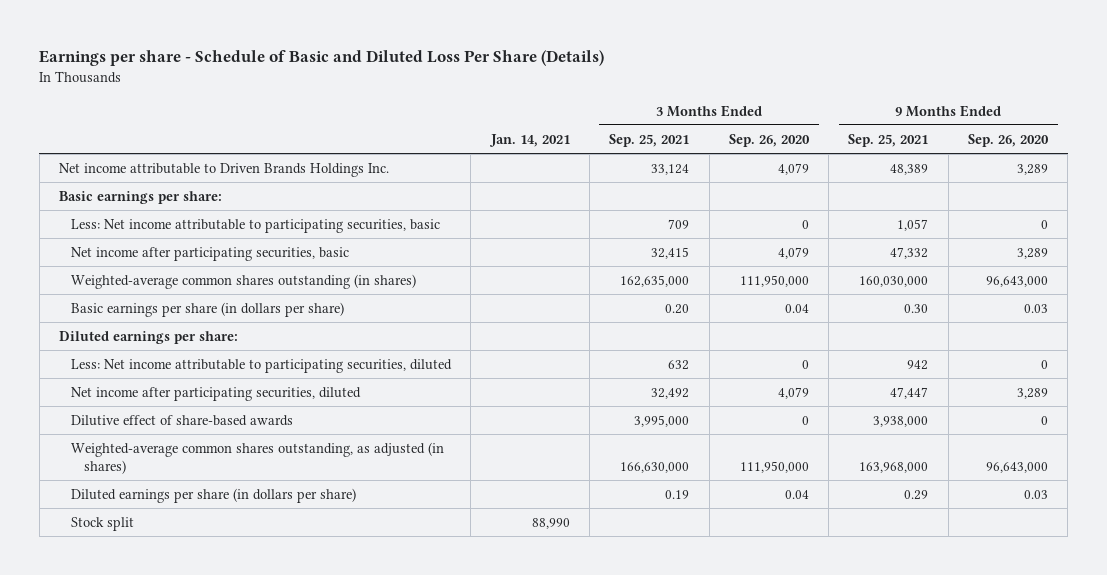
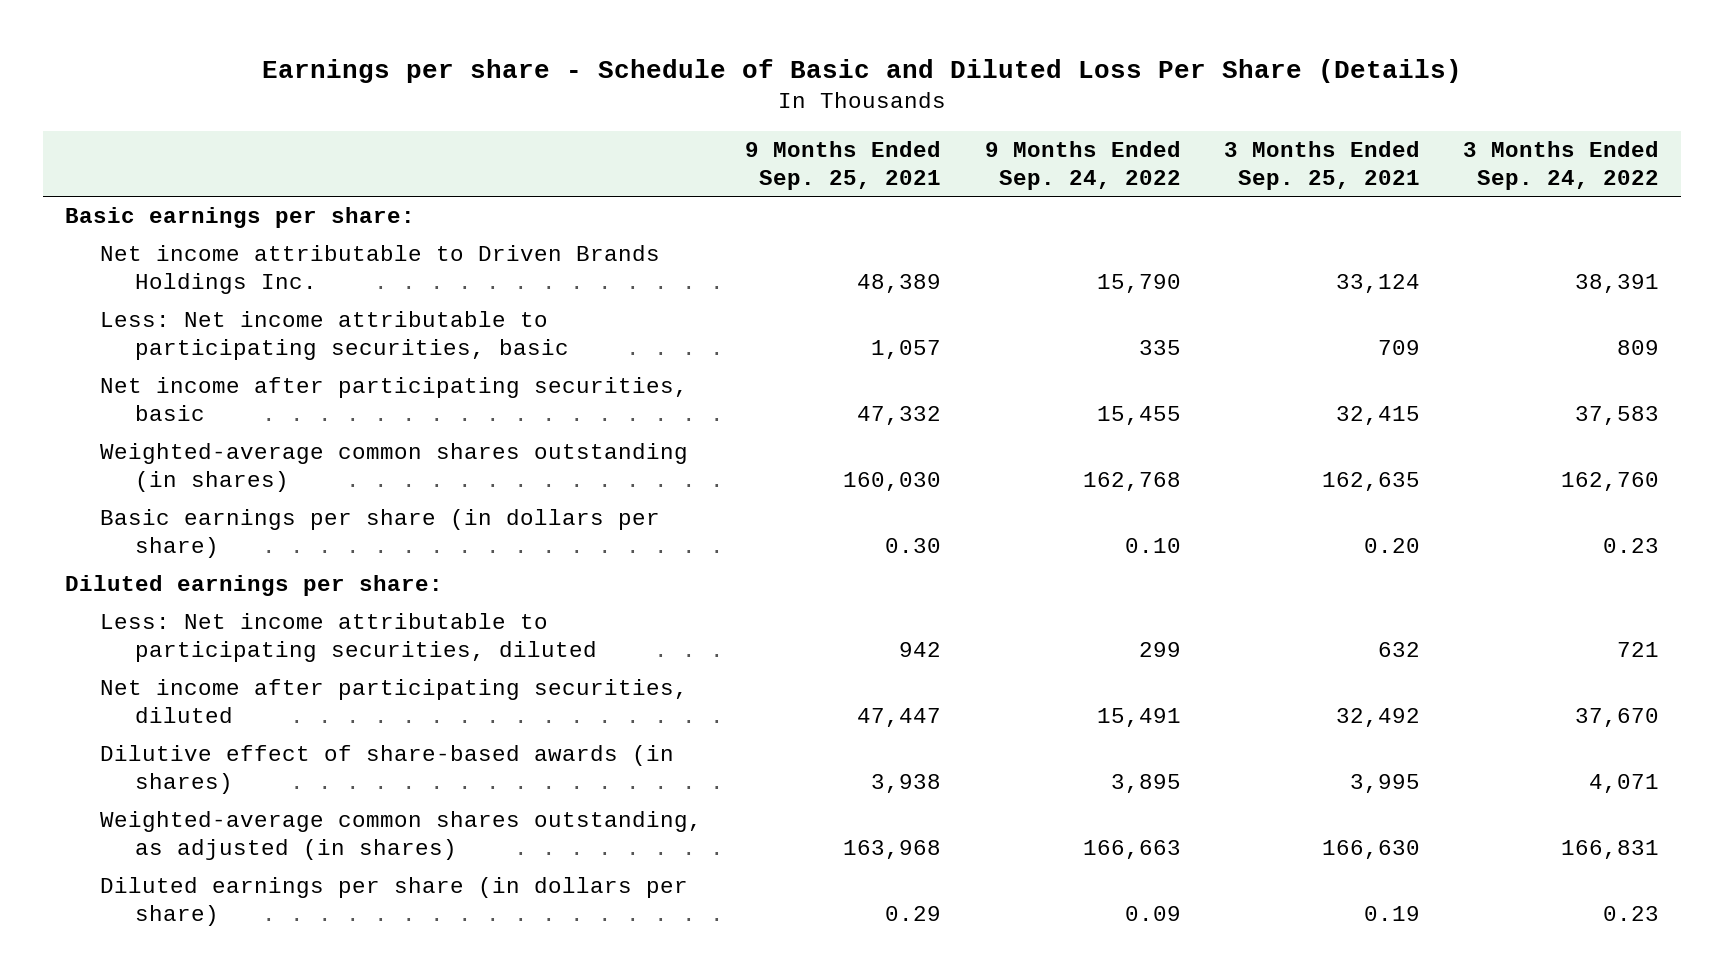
- | Jan. 14, 2021 | 3 Months Ended Sep. 25, 2021 | 3 Months Ended Sep. 26, 2020 | 9 Months Ended Sep. 25, 2021 | 9 Months Ended Sep. 26, 2020
+ | 9 Months Ended Sep. 25, 2021 | 9 Months Ended Sep. 24, 2022 | 3 Months Ended Sep. 25, 2021 | 3 Months Ended Sep. 24, 2022
moved down: Net income attributable to Driven Brands Holdings Inc. | 48,389 | 15,790 | 33,124 | 38,391
- Weighted-average common shares outstanding (in shares) | | 162,635,000 | 111,950,000 | 160,030,000 | 96,643,000
+ Weighted-average common shares outstanding (in shares) | 160,030 | 162,768 | 162,635 | 162,760
- Dilutive effect of share-based awards | | 3,995,000 | 0 | 3,938,000 | 0
- Weighted-average common shares outstanding, as adjusted (in shares) | | 166,630,000 | 111,950,000 | 163,968,000 | 96,643,000
+ Dilutive effect of share-based awards (in shares) | 3,938 | 3,895 | 3,995 | 4,071
+ Weighted-average common shares outstanding, as adjusted (in shares) | 163,968 | 166,663 | 166,630 | 166,831
- Stock split | 88,990 | | | |

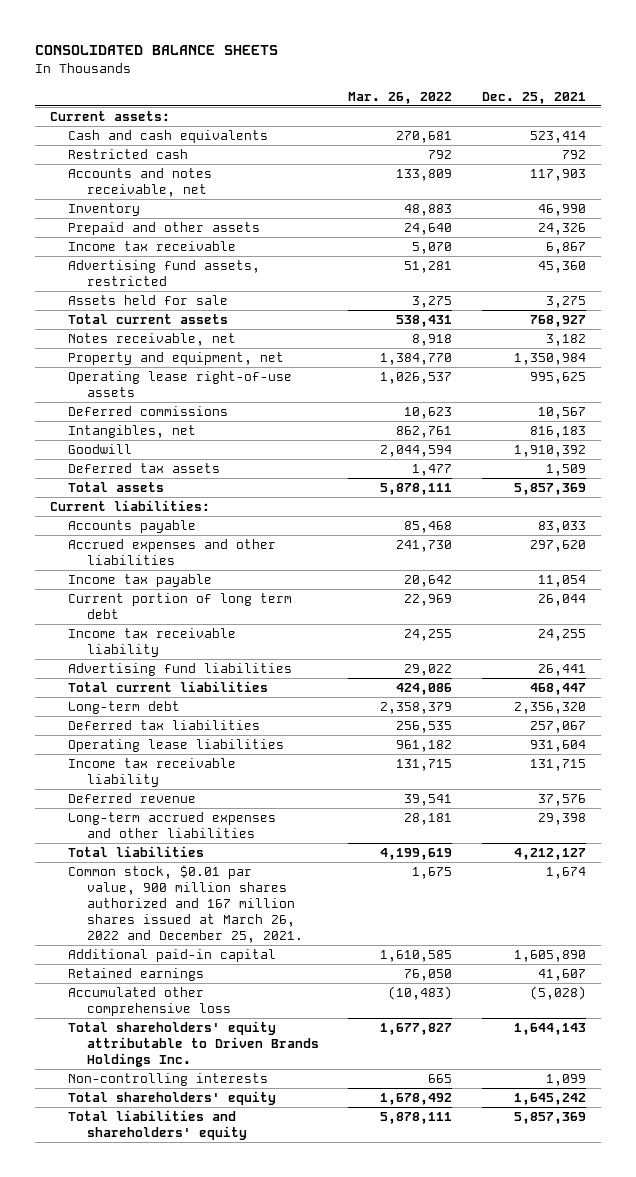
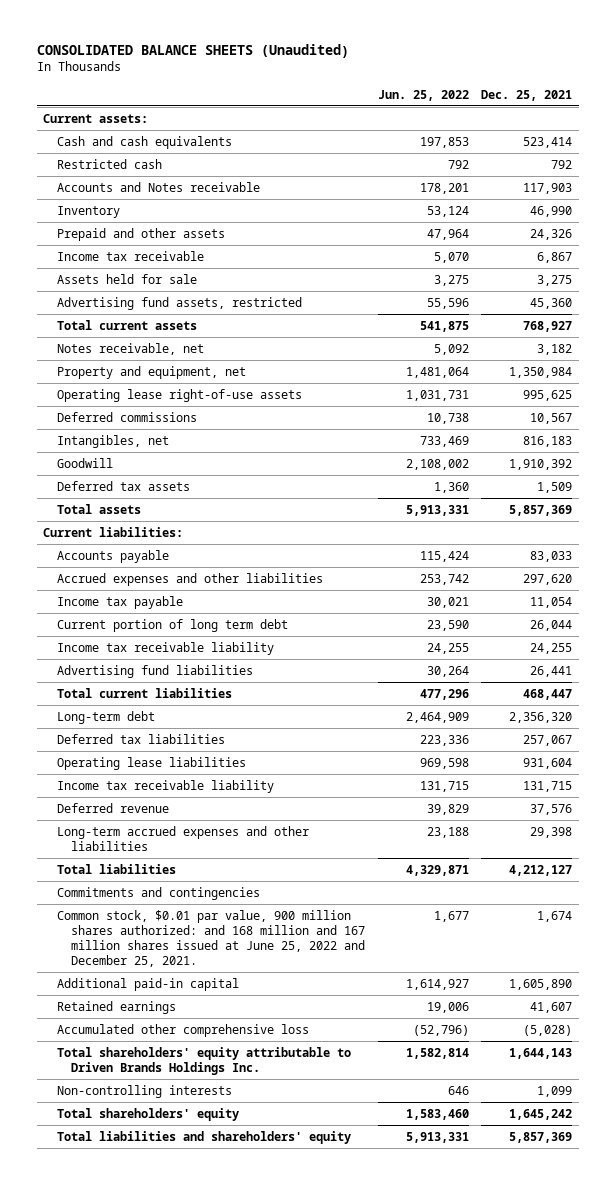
- CONSOLIDATED BALANCE SHEETS
+ CONSOLIDATED BALANCE SHEETS (Unaudited)
- | Mar. 26, 2022 | Dec. 25, 2021
+ | Jun. 25, 2022 | Dec. 25, 2021
- Accounts and notes receivable, net | 133,809 | 117,903
+ Accounts and Notes receivable | 178,201 | 117,903
moved down: Advertising fund assets, restricted | 55,596 | 45,360
- Common stock, $0.01 par value, 900 million shares authorized and 167 million shares issued at March 26, 2022 and December 25, 2021. | 1,675 | 1,674
+ Commitments and contingencies
+ Common stock, $0.01 par value, 900 million shares authorized: and 168 million and 167 million shares issued at June 25, 2022 and December 25, 2021. | 1,677 | 1,674

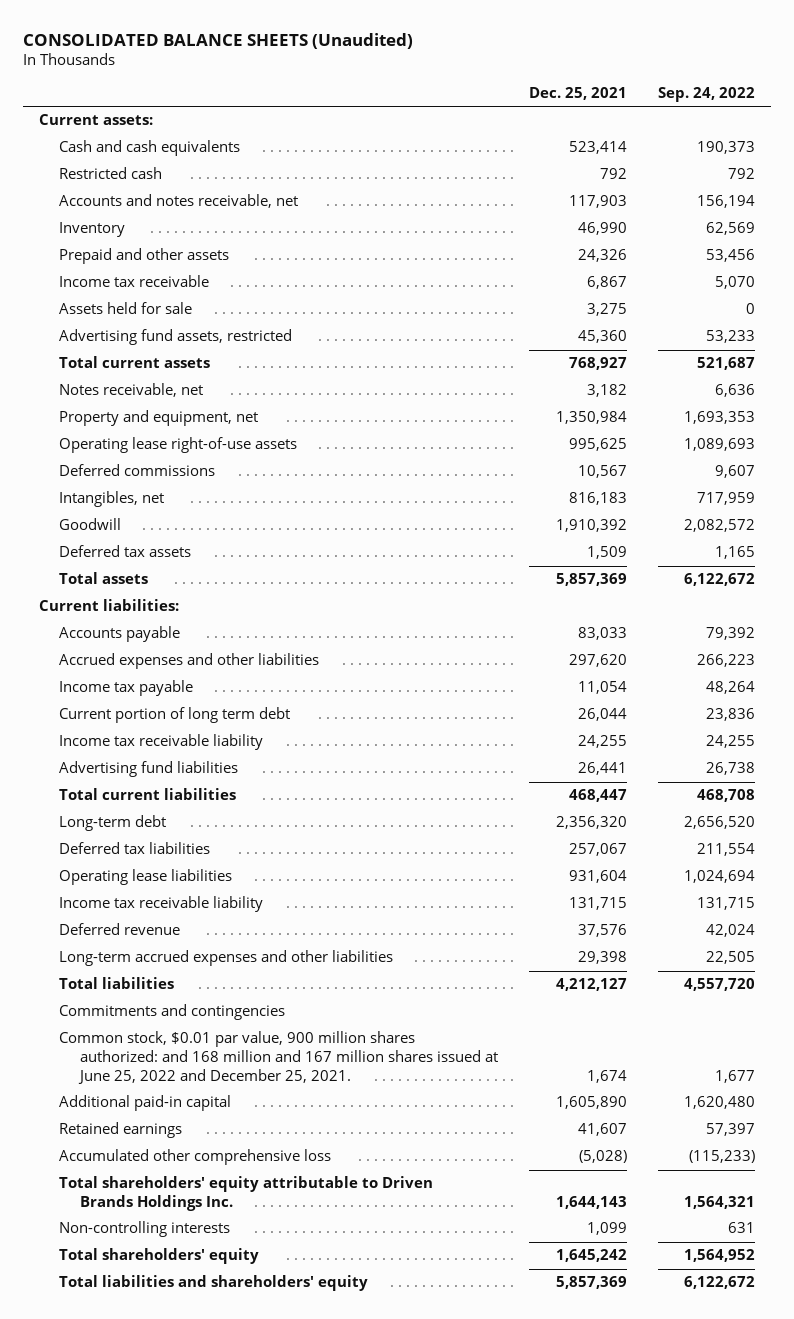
- | Jun. 25, 2022 | Dec. 25, 2021
+ | Dec. 25, 2021 | Sep. 24, 2022
- Accounts and Notes receivable | 178,201 | 117,903
+ Accounts and notes receivable, net | 117,903 | 156,194

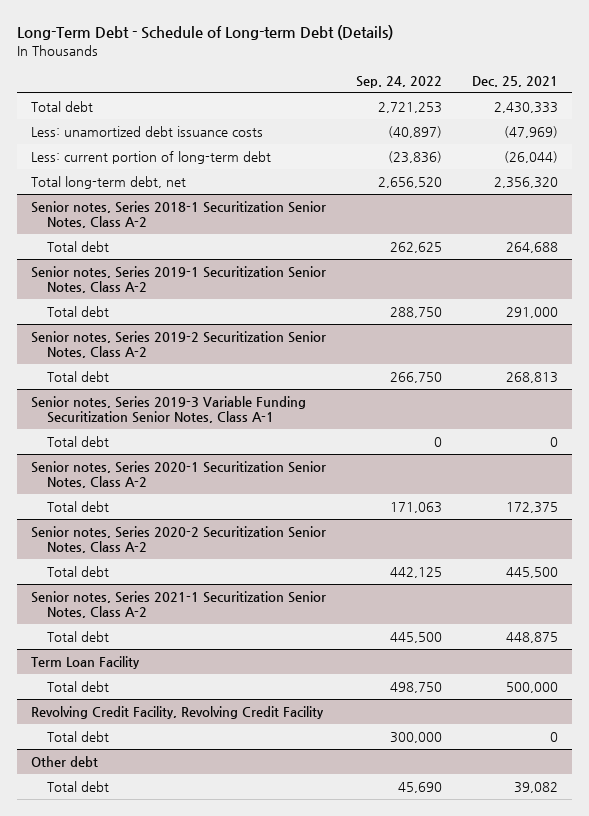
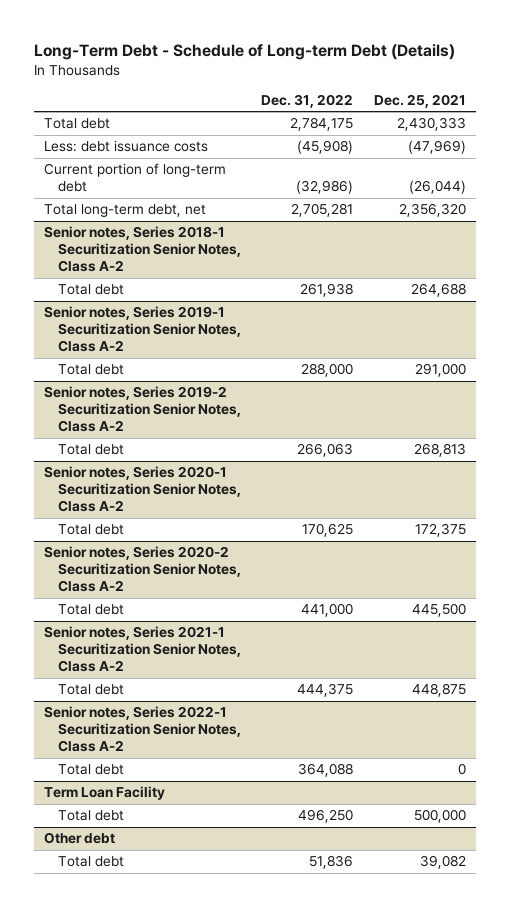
- | Sep. 24, 2022 | Dec. 25, 2021
+ | Dec. 31, 2022 | Dec. 25, 2021
- Less: unamortized debt issuance costs | (40,897) | (47,969)
- Less: current portion of long-term debt | (23,836) | (26,044)
+ Less: debt issuance costs | (45,908) | (47,969)
+ Current portion of long-term debt | (32,986) | (26,044)
- Senior notes, Series 2019-3 Variable Funding Securitization Senior Notes, Class A-1
- Total debt | 0 | 0
+ Senior notes, Series 2022-1 Securitization Senior Notes, Class A-2
+ Total debt | 364,088 | 0
- Revolving Credit Facility, Revolving Credit Facility
- Total debt | 300,000 | 0

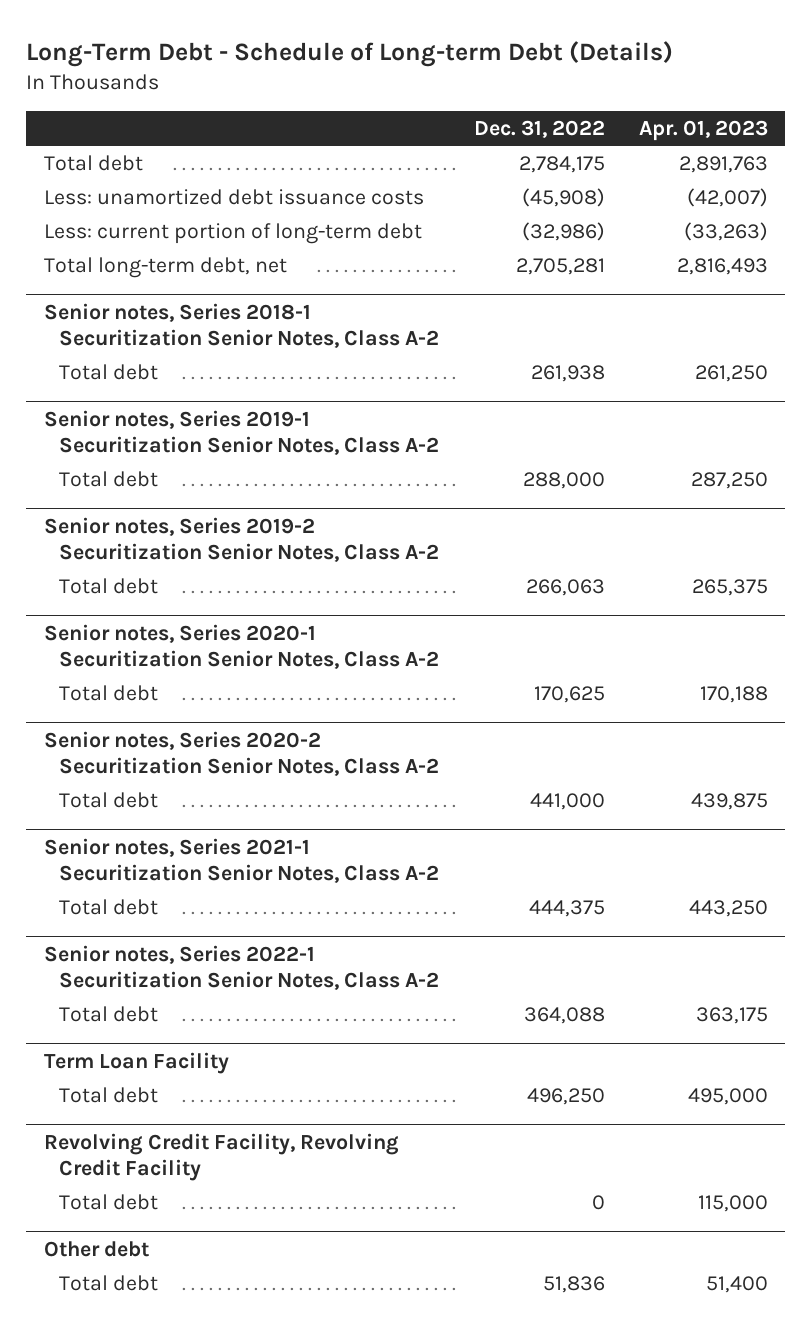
- | Dec. 31, 2022 | Dec. 25, 2021
+ | Dec. 31, 2022 | Apr. 01, 2023
- Less: debt issuance costs | (45,908) | (47,969)
- Current portion of long-term debt | (32,986) | (26,044)
+ Less: unamortized debt issuance costs | (45,908) | (42,007)
+ Less: current portion of long-term debt | (32,986) | (33,263)
+ Revolving Credit Facility, Revolving Credit Facility
+ Total debt | 0 | 115,000

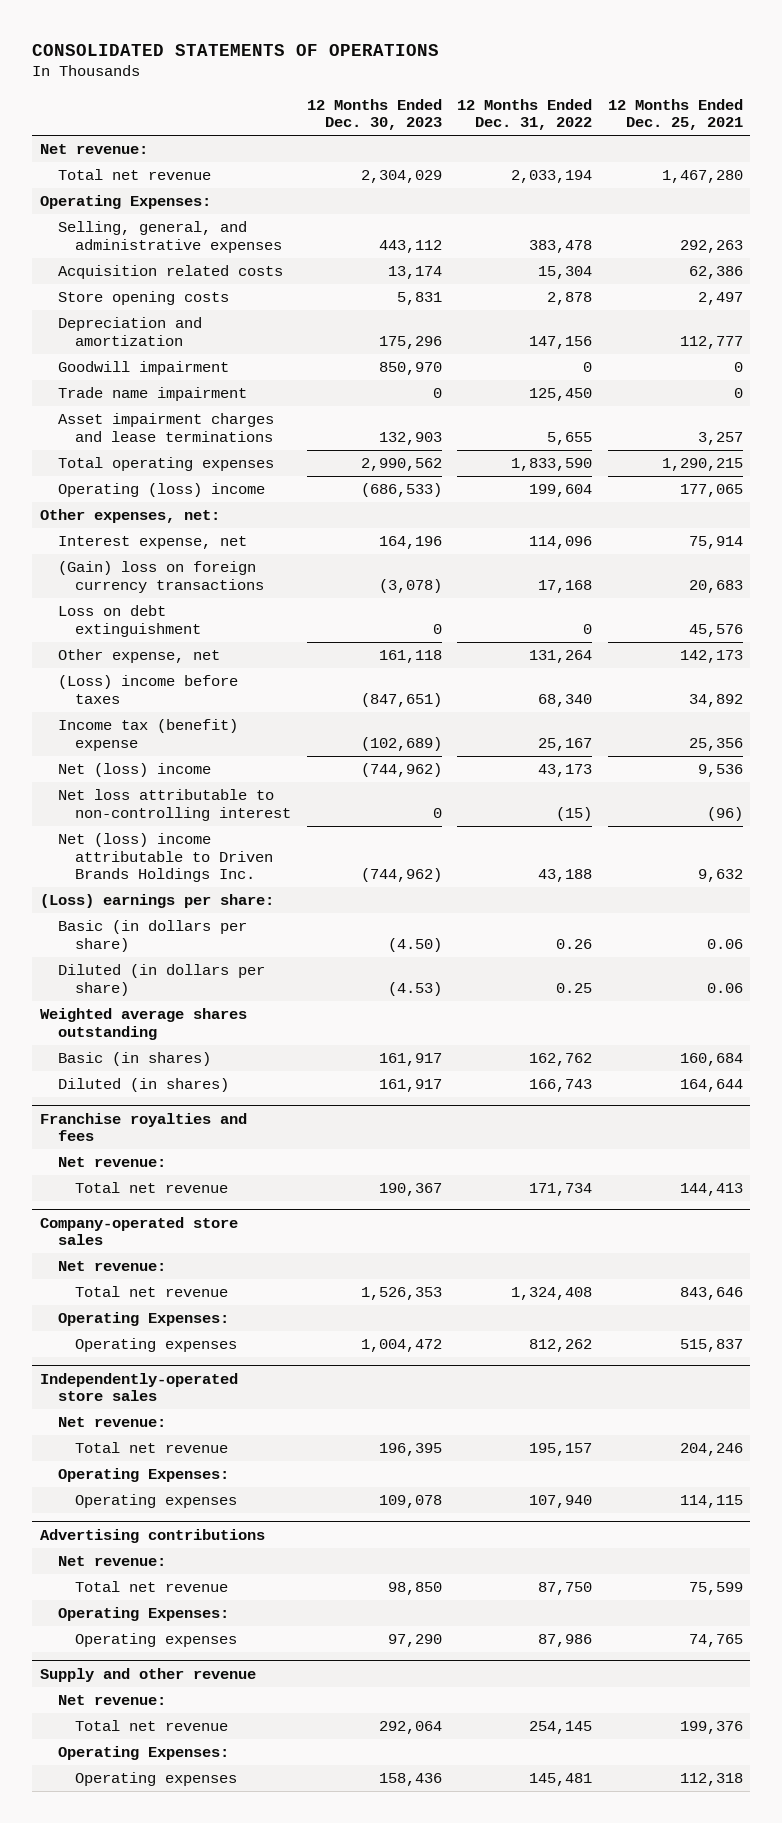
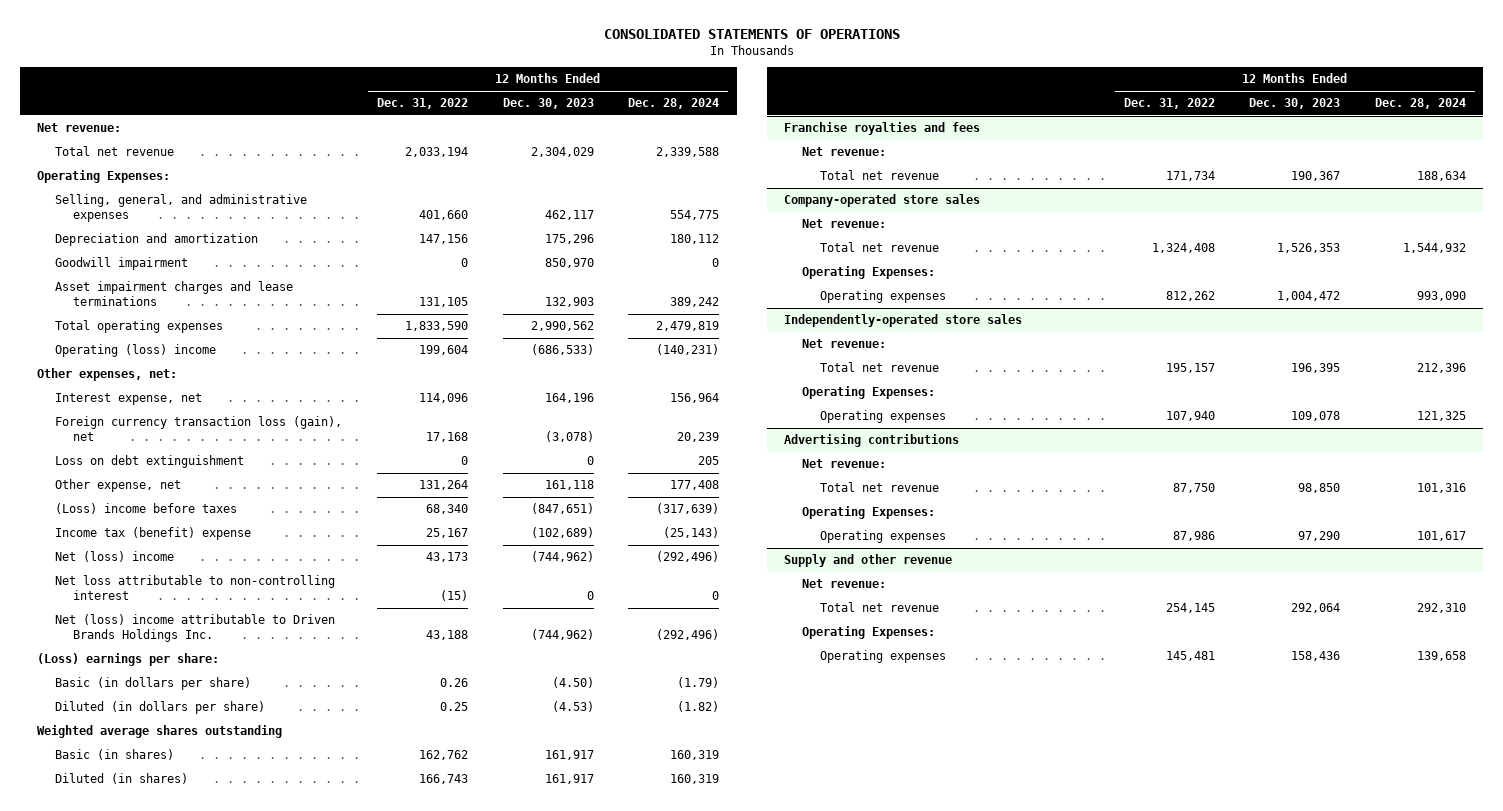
- | 12 Months Ended Dec. 30, 2023 | 12 Months Ended Dec. 31, 2022 | 12 Months Ended Dec. 25, 2021
+ | 12 Months Ended Dec. 31, 2022 | 12 Months Ended Dec. 30, 2023 | 12 Months Ended Dec. 28, 2024
- Selling, general, and administrative expenses | 443,112 | 383,478 | 292,263
- Acquisition related costs | 13,174 | 15,304 | 62,386
- Store opening costs | 5,831 | 2,878 | 2,497
+ Selling, general, and administrative expenses | 401,660 | 462,117 | 554,775
- Trade name impairment | 0 | 125,450 | 0
- Asset impairment charges and lease terminations | 132,903 | 5,655 | 3,257
+ Asset impairment charges and lease terminations | 131,105 | 132,903 | 389,242
- (Gain) loss on foreign currency transactions | (3,078) | 17,168 | 20,683
+ Foreign currency transaction loss (gain), net | 17,168 | (3,078) | 20,239

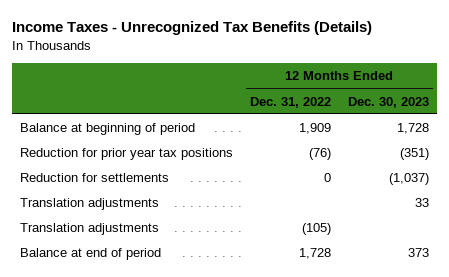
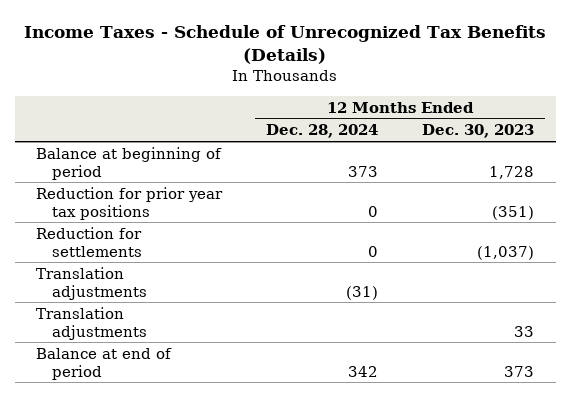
- Income Taxes - Unrecognized Tax Benefits (Details)
+ Income Taxes - Schedule of Unrecognized Tax Benefits (Details)
- | 12 Months Ended Dec. 31, 2022 | 12 Months Ended Dec. 30, 2023
+ | 12 Months Ended Dec. 28, 2024 | 12 Months Ended Dec. 30, 2023
moved down: Translation adjustments | | 33

